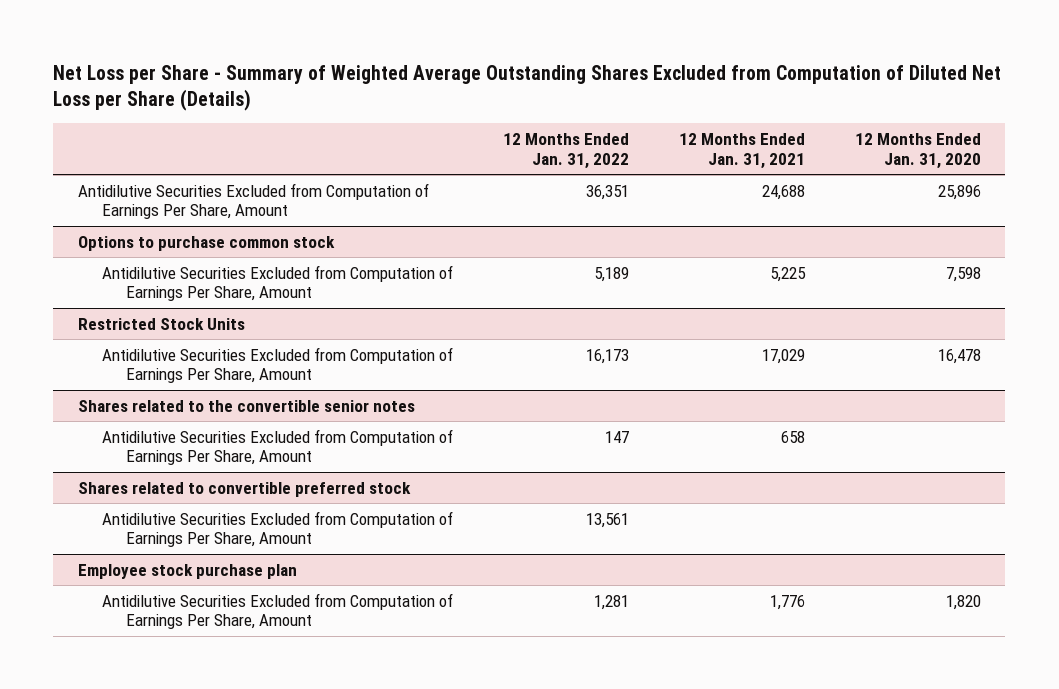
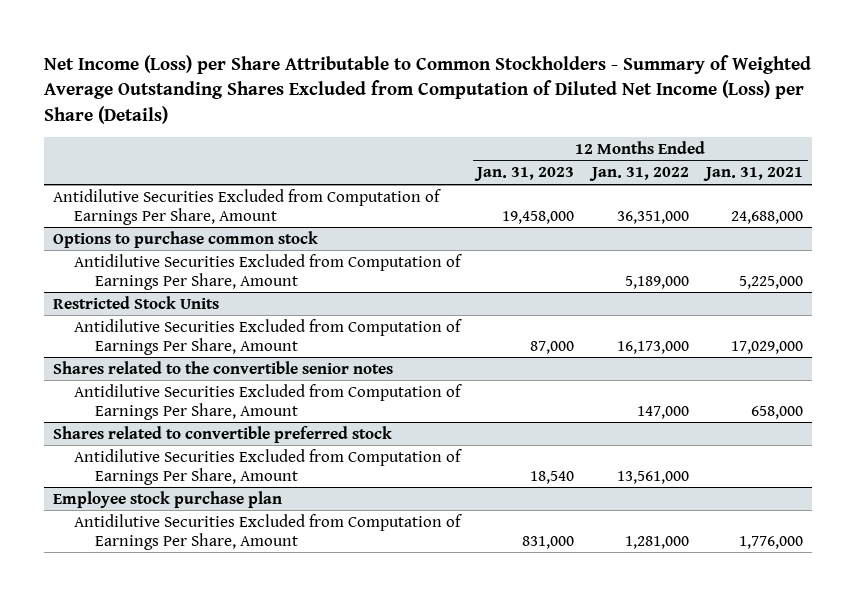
- Net Loss per Share - Summary of Weighted Average Outstanding Shares Excluded from Computation of Diluted Net Loss per Share (Details)
+ Net Income (Loss) per Share Attributable to Common Stockholders - Summary of Weighted Average Outstanding Shares Excluded from Computation of Diluted Net Income (Loss) per Share (Details)
- | 12 Months Ended Jan. 31, 2022 | 12 Months Ended Jan. 31, 2021 | 12 Months Ended Jan. 31, 2020
+ | 12 Months Ended Jan. 31, 2023 | 12 Months Ended Jan. 31, 2022 | 12 Months Ended Jan. 31, 2021
- Antidilutive Securities Excluded from Computation of Earnings Per Share, Amount | 36,351 | 24,688 | 25,896
+ Antidilutive Securities Excluded from Computation of Earnings Per Share, Amount | 19,458,000 | 36,351,000 | 24,688,000
@ Options to purchase common stock
- Antidilutive Securities Excluded from Computation of Earnings Per Share, Amount | 5,189 | 5,225 | 7,598
+ Antidilutive Securities Excluded from Computation of Earnings Per Share, Amount | | 5,189,000 | 5,225,000
@ Restricted Stock Units
- Antidilutive Securities Excluded from Computation of Earnings Per Share, Amount | 16,173 | 17,029 | 16,478
+ Antidilutive Securities Excluded from Computation of Earnings Per Share, Amount | 87,000 | 16,173,000 | 17,029,000
@ Shares related to the convertible senior notes
- Antidilutive Securities Excluded from Computation of Earnings Per Share, Amount | 147 | 658 |
+ Antidilutive Securities Excluded from Computation of Earnings Per Share, Amount | | 147,000 | 658,000
@ Shares related to convertible preferred stock
- Antidilutive Securities Excluded from Computation of Earnings Per Share, Amount | 13,561 | |
+ Antidilutive Securities Excluded from Computation of Earnings Per Share, Amount | 18,540 | 13,561,000 |
@ Employee stock purchase plan
- Antidilutive Securities Excluded from Computation of Earnings Per Share, Amount | 1,281 | 1,776 | 1,820
+ Antidilutive Securities Excluded from Computation of Earnings Per Share, Amount | 831,000 | 1,281,000 | 1,776,000

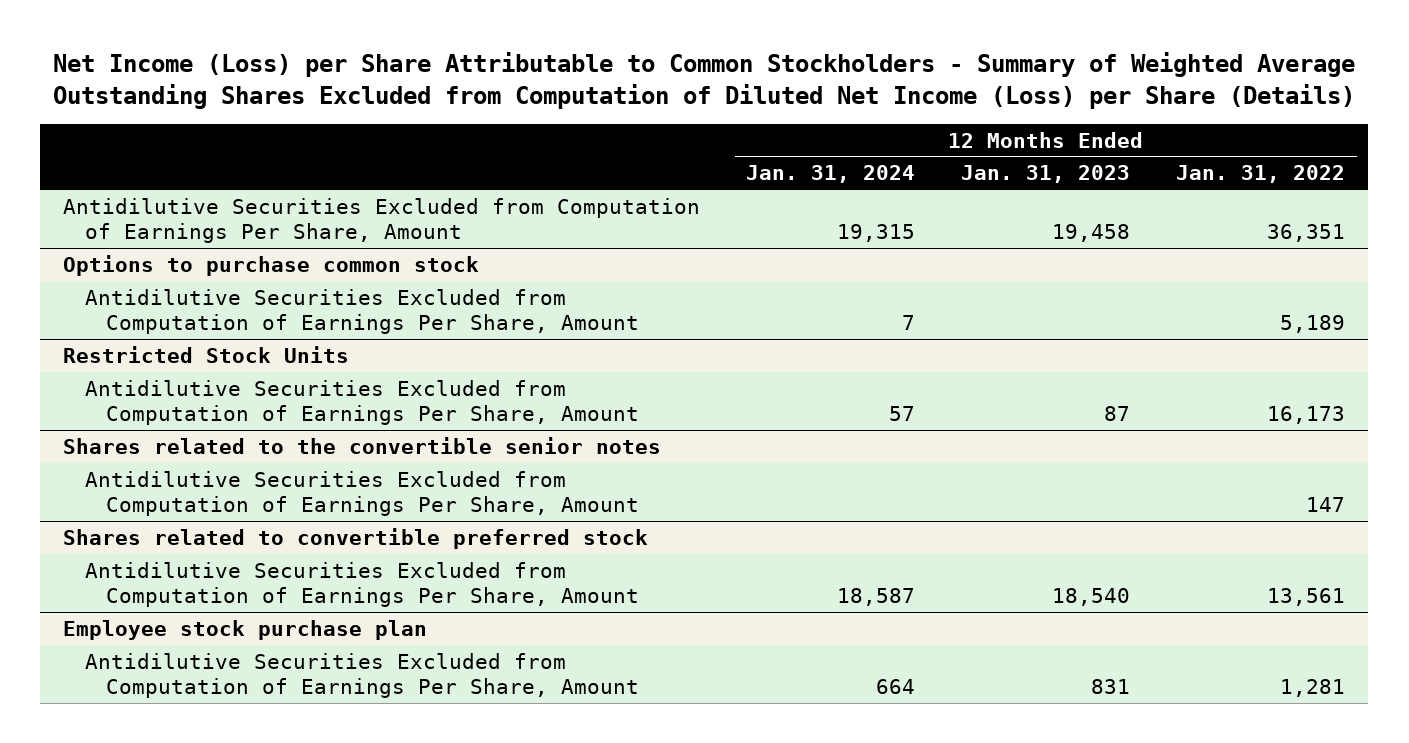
- | 12 Months Ended Jan. 31, 2023 | 12 Months Ended Jan. 31, 2022 | 12 Months Ended Jan. 31, 2021
+ | 12 Months Ended Jan. 31, 2024 | 12 Months Ended Jan. 31, 2023 | 12 Months Ended Jan. 31, 2022
- Antidilutive Securities Excluded from Computation of Earnings Per Share, Amount | 19,458,000 | 36,351,000 | 24,688,000
+ Antidilutive Securities Excluded from Computation of Earnings Per Share, Amount | 19,315 | 19,458 | 36,351
@ Options to purchase common stock
- Antidilutive Securities Excluded from Computation of Earnings Per Share, Amount | | 5,189,000 | 5,225,000
+ Antidilutive Securities Excluded from Computation of Earnings Per Share, Amount | 7 | | 5,189
@ Restricted Stock Units
- Antidilutive Securities Excluded from Computation of Earnings Per Share, Amount | 87,000 | 16,173,000 | 17,029,000
+ Antidilutive Securities Excluded from Computation of Earnings Per Share, Amount | 57 | 87 | 16,173
@ Shares related to the convertible senior notes
- Antidilutive Securities Excluded from Computation of Earnings Per Share, Amount | | 147,000 | 658,000
+ Antidilutive Securities Excluded from Computation of Earnings Per Share, Amount | | | 147
@ Shares related to convertible preferred stock
- Antidilutive Securities Excluded from Computation of Earnings Per Share, Amount | 18,540 | 13,561,000 |
+ Antidilutive Securities Excluded from Computation of Earnings Per Share, Amount | 18,587 | 18,540 | 13,561
@ Employee stock purchase plan
- Antidilutive Securities Excluded from Computation of Earnings Per Share, Amount | 831,000 | 1,281,000 | 1,776,000
+ Antidilutive Securities Excluded from Computation of Earnings Per Share, Amount | 664 | 831 | 1,281

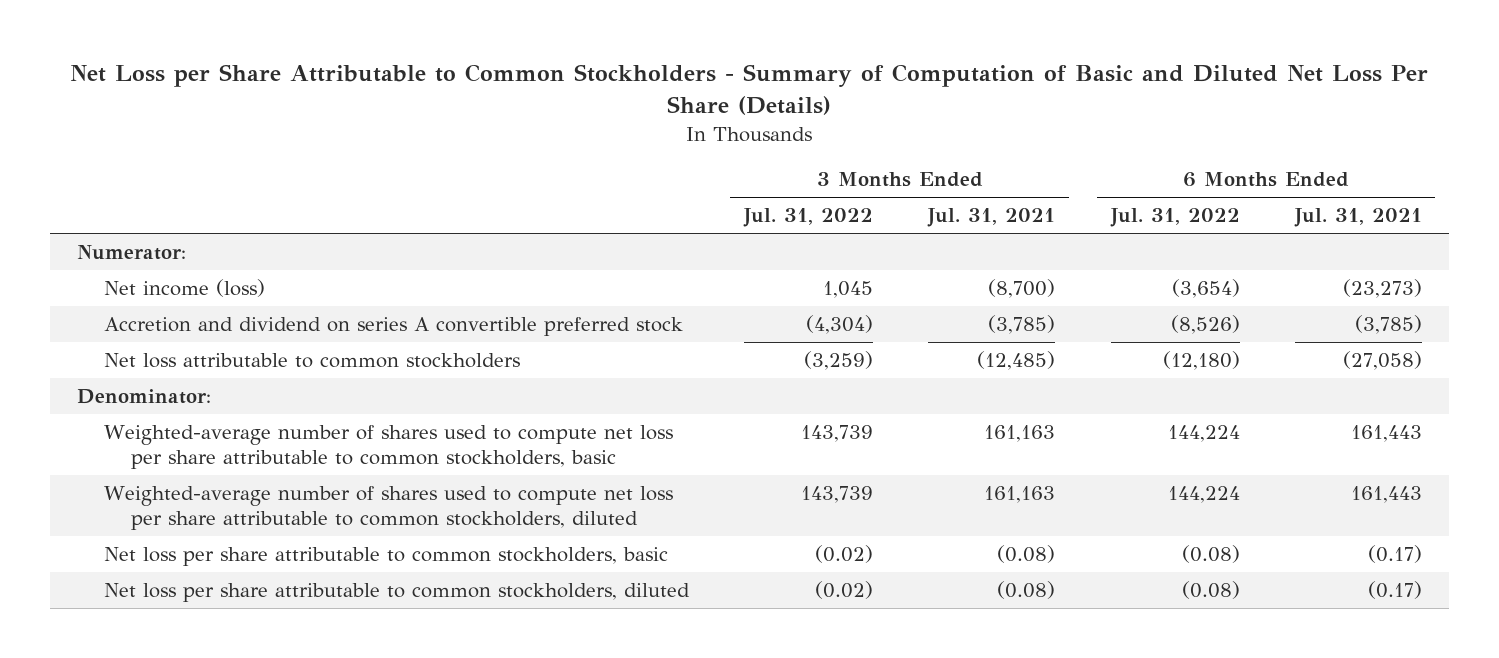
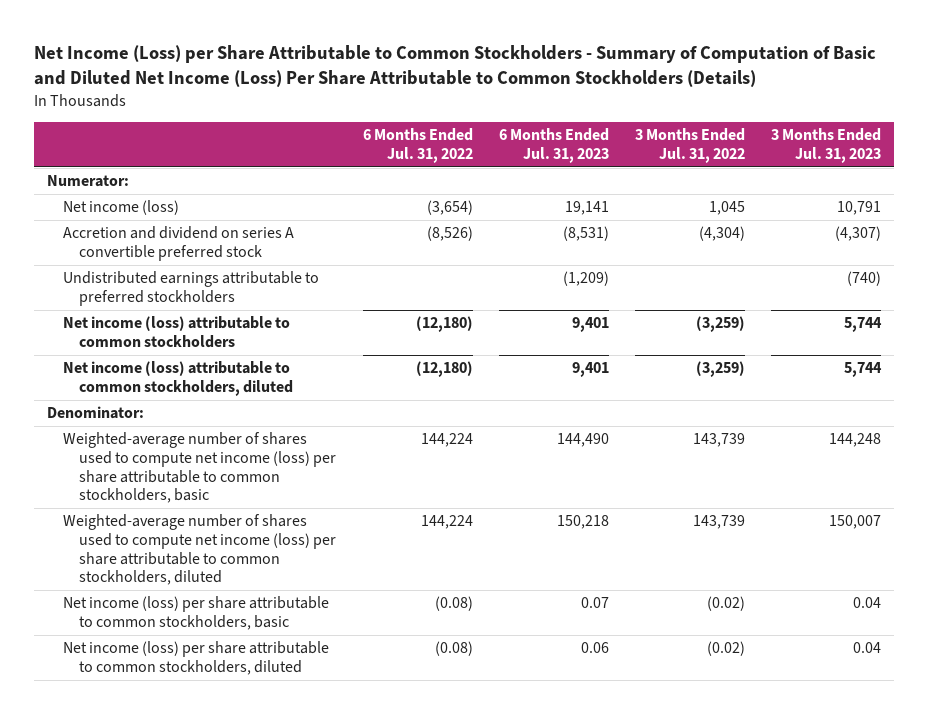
- Net Loss per Share Attributable to Common Stockholders - Summary of Computation of Basic and Diluted Net Loss Per Share (Details)
+ Net Income (Loss) per Share Attributable to Common Stockholders - Summary of Computation of Basic and Diluted Net Income (Loss) Per Share Attributable to Common Stockholders (Details)
- | 3 Months Ended Jul. 31, 2022 | 3 Months Ended Jul. 31, 2021 | 6 Months Ended Jul. 31, 2022 | 6 Months Ended Jul. 31, 2021
+ | 6 Months Ended Jul. 31, 2022 | 6 Months Ended Jul. 31, 2023 | 3 Months Ended Jul. 31, 2022 | 3 Months Ended Jul. 31, 2023
- Net loss attributable to common stockholders | (3,259) | (12,485) | (12,180) | (27,058)
+ Undistributed earnings attributable to preferred stockholders | | (1,209) | | (740)
+ Net income (loss) attributable to common stockholders | (12,180) | 9,401 | (3,259) | 5,744
+ Net income (loss) attributable to common stockholders, diluted | (12,180) | 9,401 | (3,259) | 5,744
- Weighted-average number of shares used to compute net loss per share attributable to common stockholders, basic | 143,739 | 161,163 | 144,224 | 161,443
- Weighted-average number of shares used to compute net loss per share attributable to common stockholders, diluted | 143,739 | 161,163 | 144,224 | 161,443
- Net loss per share attributable to common stockholders, basic | (0.02) | (0.08) | (0.08) | (0.17)
- Net loss per share attributable to common stockholders, diluted | (0.02) | (0.08) | (0.08) | (0.17)
+ Weighted-average number of shares used to compute net income (loss) per share attributable to common stockholders, basic | 144,224 | 144,490 | 143,739 | 144,248
+ Weighted-average number of shares used to compute net income (loss) per share attributable to common stockholders, diluted | 144,224 | 150,218 | 143,739 | 150,007
+ Net income (loss) per share attributable to common stockholders, basic | (0.08) | 0.07 | (0.02) | 0.04
+ Net income (loss) per share attributable to common stockholders, diluted | (0.08) | 0.06 | (0.02) | 0.04

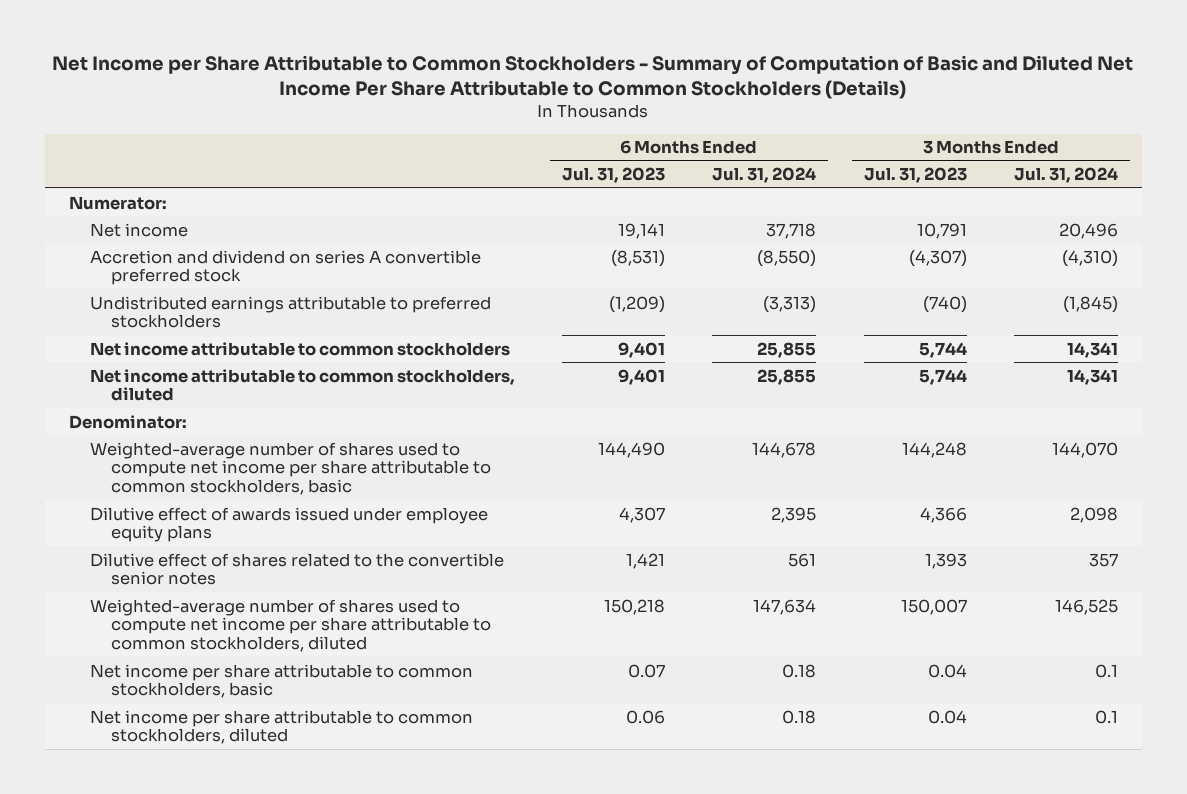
- Net Income (Loss) per Share Attributable to Common Stockholders - Summary of Computation of Basic and Diluted Net Income (Loss) Per Share Attributable to Common Stockholders (Details)
+ Net Income per Share Attributable to Common Stockholders - Summary of Computation of Basic and Diluted Net Income Per Share Attributable to Common Stockholders (Details)
- | 6 Months Ended Jul. 31, 2022 | 6 Months Ended Jul. 31, 2023 | 3 Months Ended Jul. 31, 2022 | 3 Months Ended Jul. 31, 2023
+ | 6 Months Ended Jul. 31, 2023 | 6 Months Ended Jul. 31, 2024 | 3 Months Ended Jul. 31, 2023 | 3 Months Ended Jul. 31, 2024
- Net income (loss) | (3,654) | 19,141 | 1,045 | 10,791
+ Net income | 19,141 | 37,718 | 10,791 | 20,496
- Net income (loss) attributable to common stockholders | (12,180) | 9,401 | (3,259) | 5,744
- Net income (loss) attributable to common stockholders, diluted | (12,180) | 9,401 | (3,259) | 5,744
+ Net income attributable to common stockholders | 9,401 | 25,855 | 5,744 | 14,341
+ Net income attributable to common stockholders, diluted | 9,401 | 25,855 | 5,744 | 14,341
- Weighted-average number of shares used to compute net income (loss) per share attributable to common stockholders, basic | 144,224 | 144,490 | 143,739 | 144,248
- Weighted-average number of shares used to compute net income (loss) per share attributable to common stockholders, diluted | 144,224 | 150,218 | 143,739 | 150,007
- Net income (loss) per share attributable to common stockholders, basic | (0.08) | 0.07 | (0.02) | 0.04
- Net income (loss) per share attributable to common stockholders, diluted | (0.08) | 0.06 | (0.02) | 0.04
+ Weighted-average number of shares used to compute net income per share attributable to common stockholders, basic | 144,490 | 144,678 | 144,248 | 144,070
+ Dilutive effect of awards issued under employee equity plans | 4,307 | 2,395 | 4,366 | 2,098
+ Dilutive effect of shares related to the convertible senior notes | 1,421 | 561 | 1,393 | 357
+ Weighted-average number of shares used to compute net income per share attributable to common stockholders, diluted | 150,218 | 147,634 | 150,007 | 146,525
+ Net income per share attributable to common stockholders, basic | 0.07 | 0.18 | 0.04 | 0.1
+ Net income per share attributable to common stockholders, diluted | 0.06 | 0.18 | 0.04 | 0.1

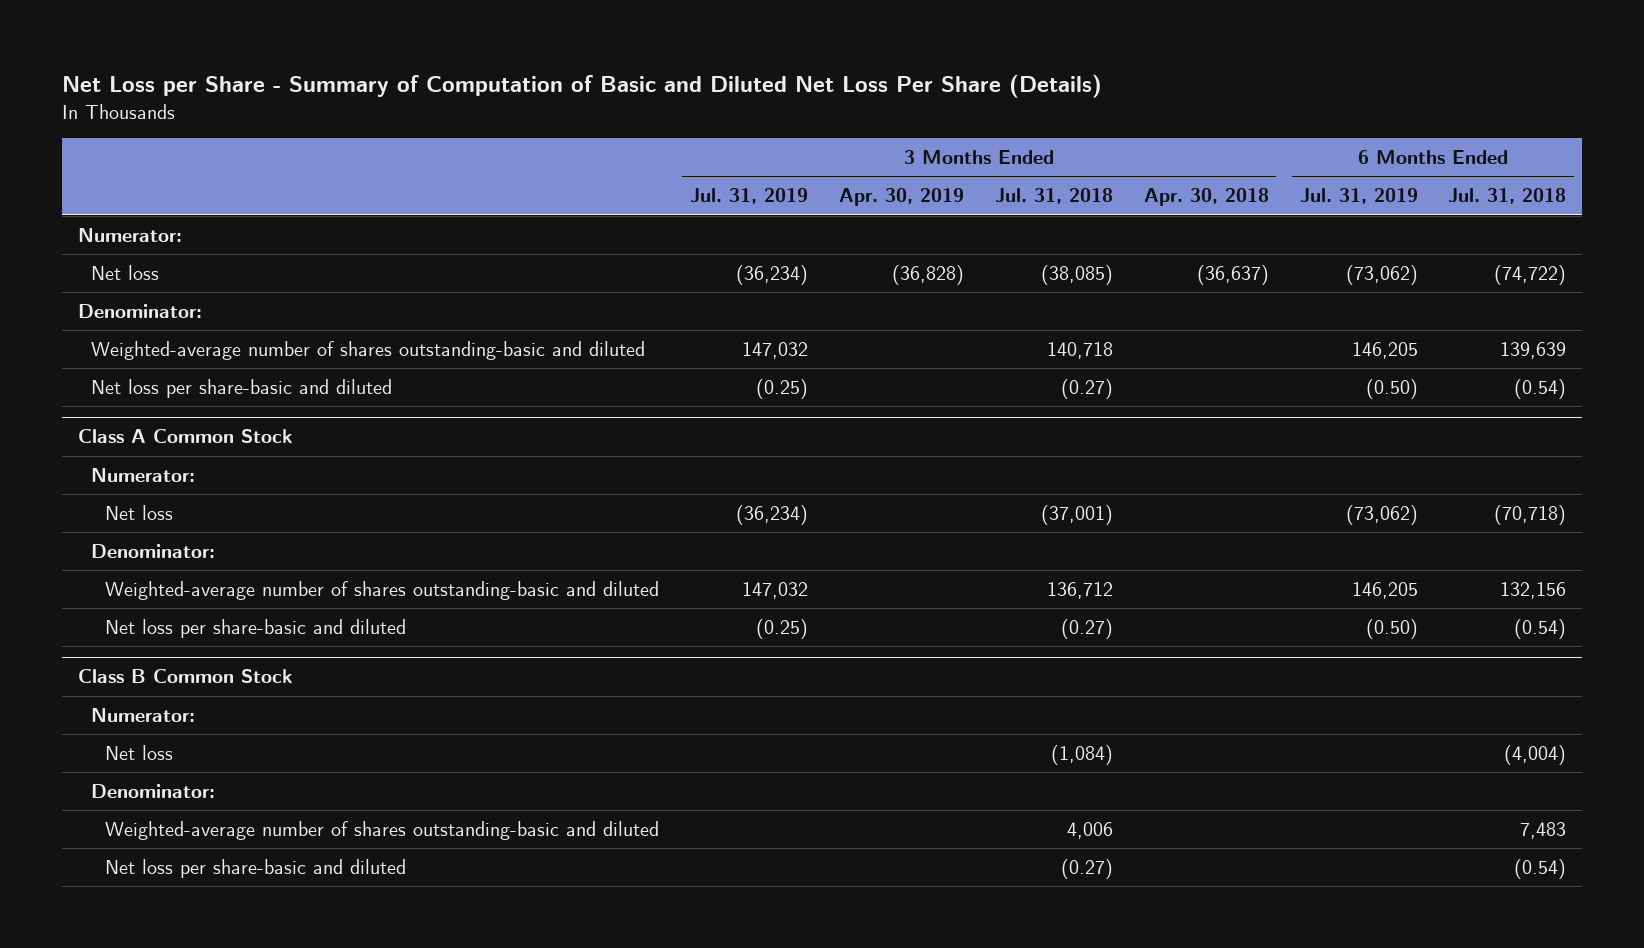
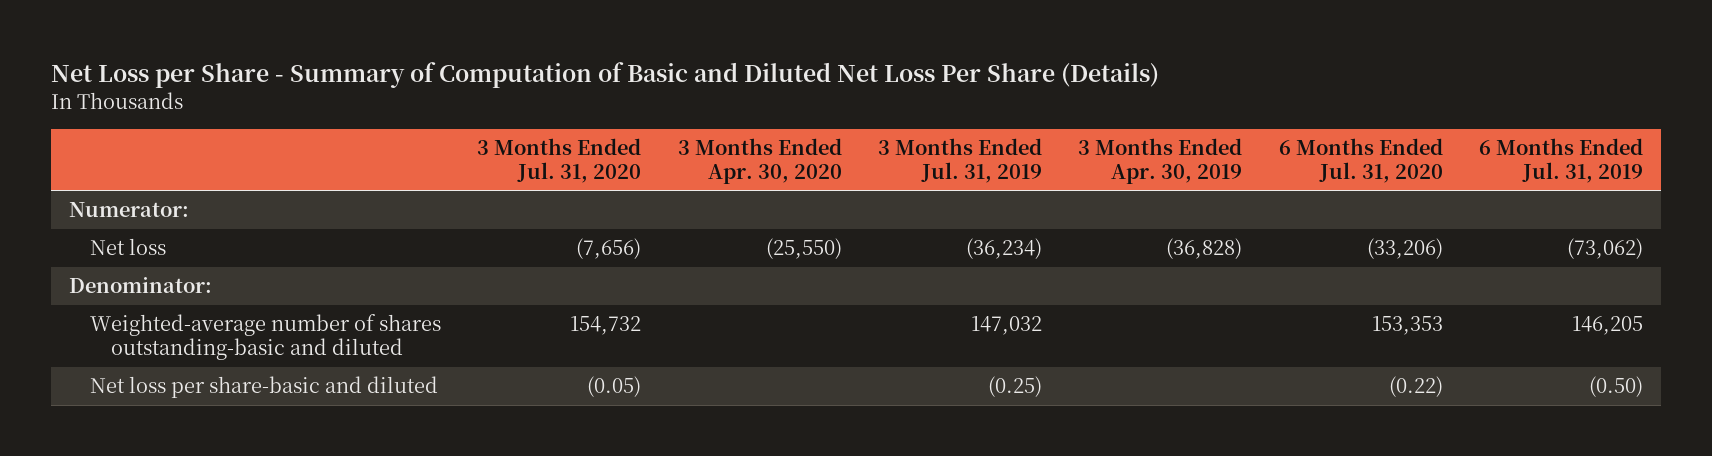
- | 3 Months Ended Jul. 31, 2019 | 3 Months Ended Apr. 30, 2019 | 3 Months Ended Jul. 31, 2018 | 3 Months Ended Apr. 30, 2018 | 6 Months Ended Jul. 31, 2019 | 6 Months Ended Jul. 31, 2018
+ | 3 Months Ended Jul. 31, 2020 | 3 Months Ended Apr. 30, 2020 | 3 Months Ended Jul. 31, 2019 | 3 Months Ended Apr. 30, 2019 | 6 Months Ended Jul. 31, 2020 | 6 Months Ended Jul. 31, 2019
- Class A Common Stock
- Numerator:
- Net loss | (36,234) | | (37,001) | | (73,062) | (70,718)
- Denominator:
- Weighted-average number of shares outstanding-basic and diluted | 147,032 | | 136,712 | | 146,205 | 132,156
- Net loss per share-basic and diluted | (0.25) | | (0.27) | | (0.50) | (0.54)
- Class B Common Stock
- Numerator:
- Net loss | | | (1,084) | | | (4,004)
- Denominator:
- Weighted-average number of shares outstanding-basic and diluted | | | 4,006 | | | 7,483
- Net loss per share-basic and diluted | | | (0.27) | | | (0.54)

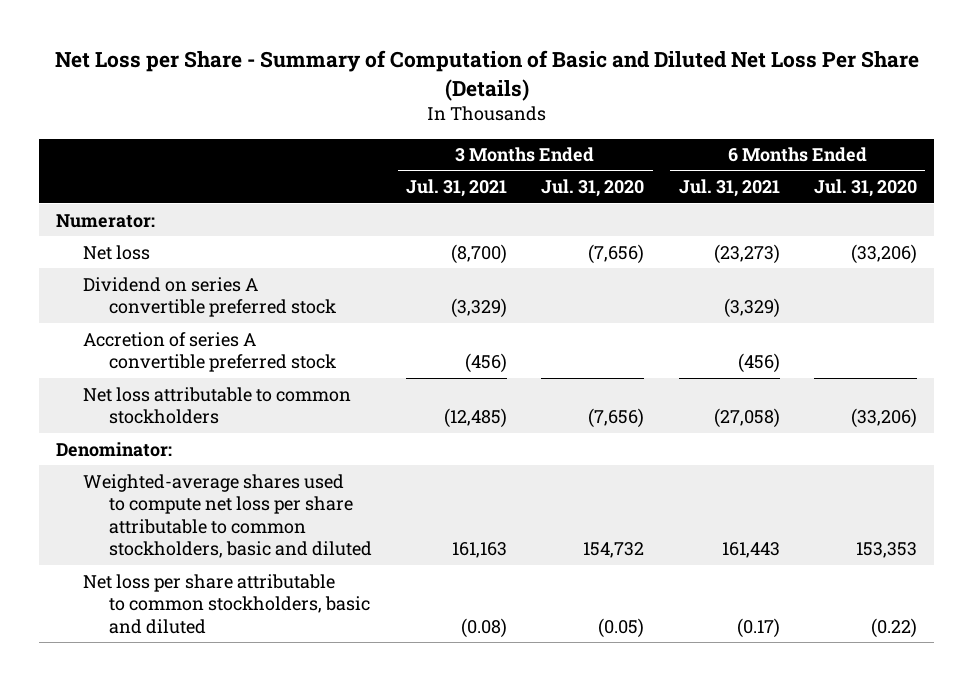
- | 3 Months Ended Jul. 31, 2020 | 3 Months Ended Apr. 30, 2020 | 3 Months Ended Jul. 31, 2019 | 3 Months Ended Apr. 30, 2019 | 6 Months Ended Jul. 31, 2020 | 6 Months Ended Jul. 31, 2019
+ | 3 Months Ended Jul. 31, 2021 | 3 Months Ended Jul. 31, 2020 | 6 Months Ended Jul. 31, 2021 | 6 Months Ended Jul. 31, 2020
+ Dividend on series A convertible preferred stock | (3,329) | | (3,329) |
+ Accretion of series A convertible preferred stock | (456) | | (456) |
+ Net loss attributable to common stockholders | (12,485) | (7,656) | (27,058) | (33,206)
- Weighted-average number of shares outstanding-basic and diluted | 154,732 | | 147,032 | | 153,353 | 146,205
- Net loss per share-basic and diluted | (0.05) | | (0.25) | | (0.22) | (0.50)
+ Weighted-average shares used to compute net loss per share attributable to common stockholders, basic and diluted | 161,163 | 154,732 | 161,443 | 153,353
+ Net loss per share attributable to common stockholders, basic and diluted | (0.08) | (0.05) | (0.17) | (0.22)

